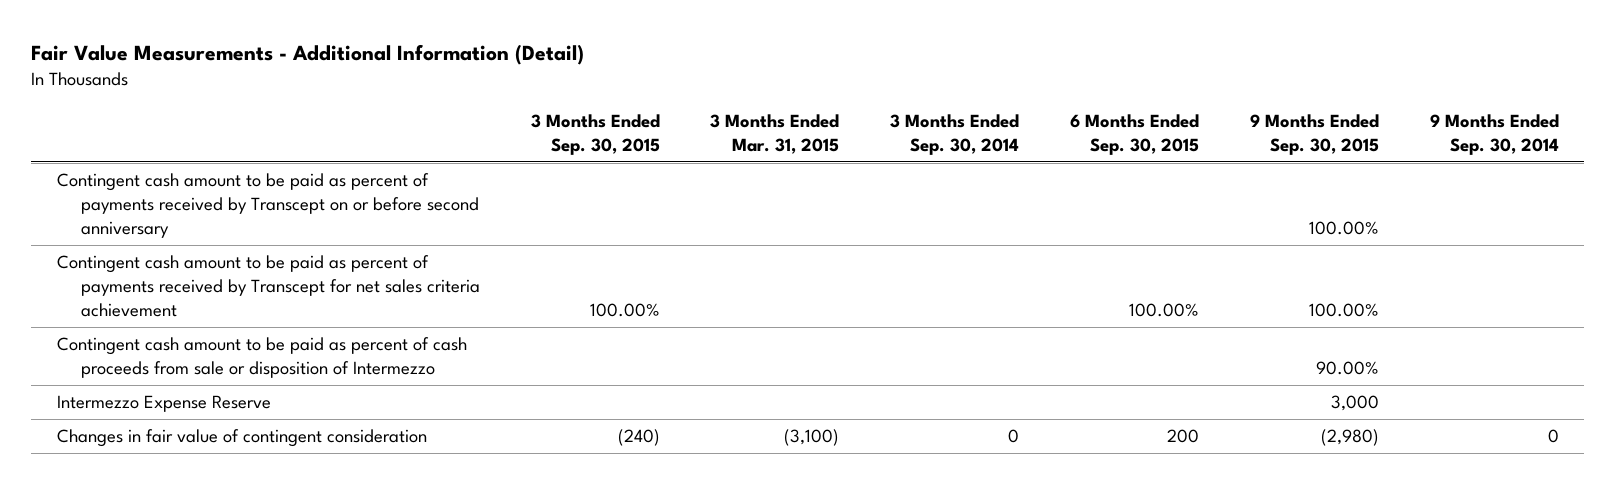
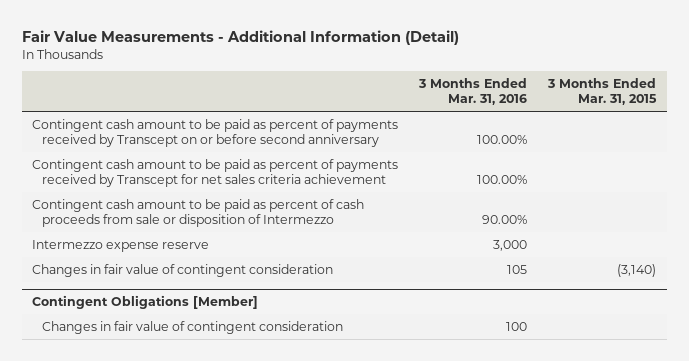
- | 3 Months Ended Sep. 30, 2015 | 3 Months Ended Mar. 31, 2015 | 3 Months Ended Sep. 30, 2014 | 6 Months Ended Sep. 30, 2015 | 9 Months Ended Sep. 30, 2015 | 9 Months Ended Sep. 30, 2014
+ | 3 Months Ended Mar. 31, 2016 | 3 Months Ended Mar. 31, 2015
- Intermezzo Expense Reserve | | | | | 3,000 |
- Changes in fair value of contingent consideration | (240) | (3,100) | 0 | 200 | (2,980) | 0
+ Intermezzo expense reserve | 3,000 |
+ Changes in fair value of contingent consideration | 105 | (3,140)
+ Contingent Obligations [Member]
+ Changes in fair value of contingent consideration | 100 |

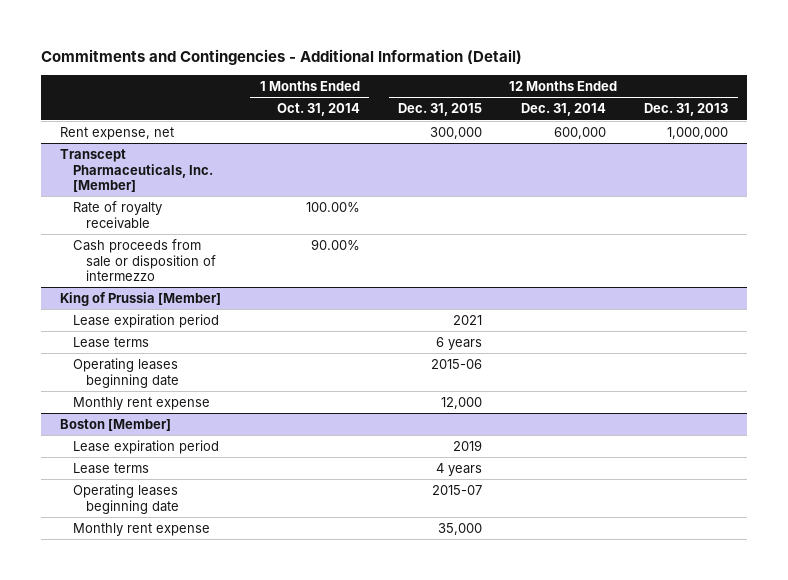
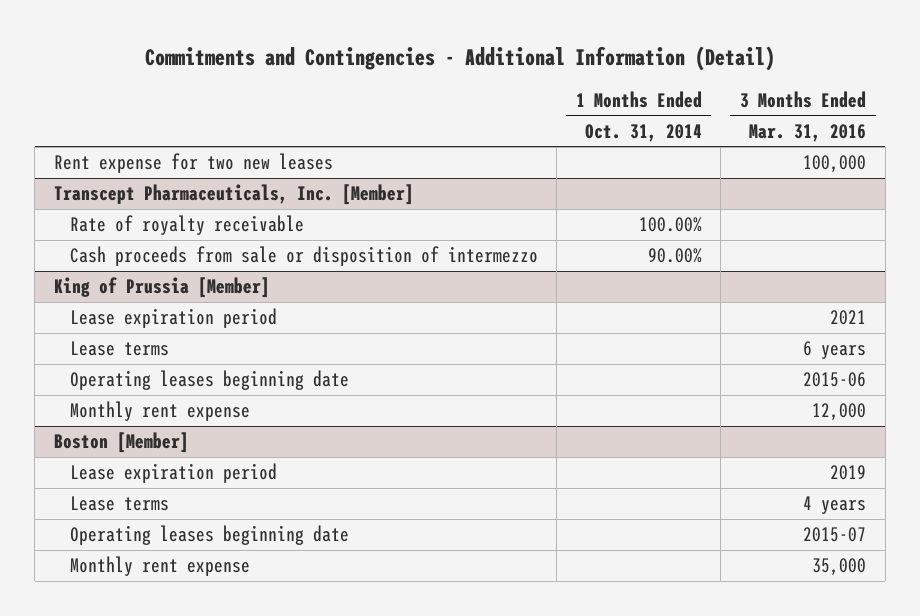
- | 1 Months Ended Oct. 31, 2014 | 12 Months Ended Dec. 31, 2015 | 12 Months Ended Dec. 31, 2014 | 12 Months Ended Dec. 31, 2013
+ | 1 Months Ended Oct. 31, 2014 | 3 Months Ended Mar. 31, 2016
- Rent expense, net | | 300,000 | 600,000 | 1,000,000
+ Rent expense for two new leases | | 100,000

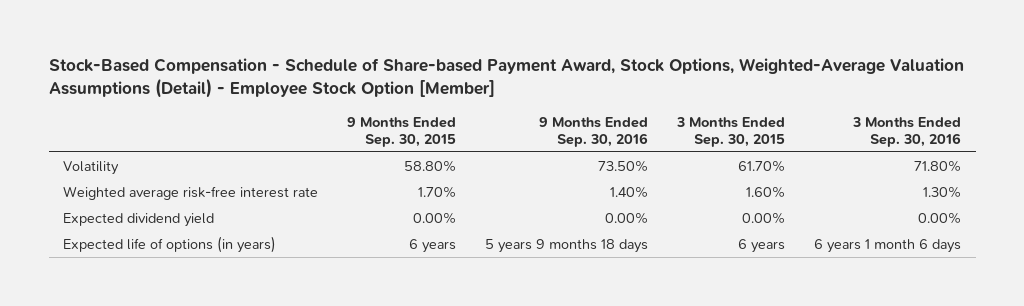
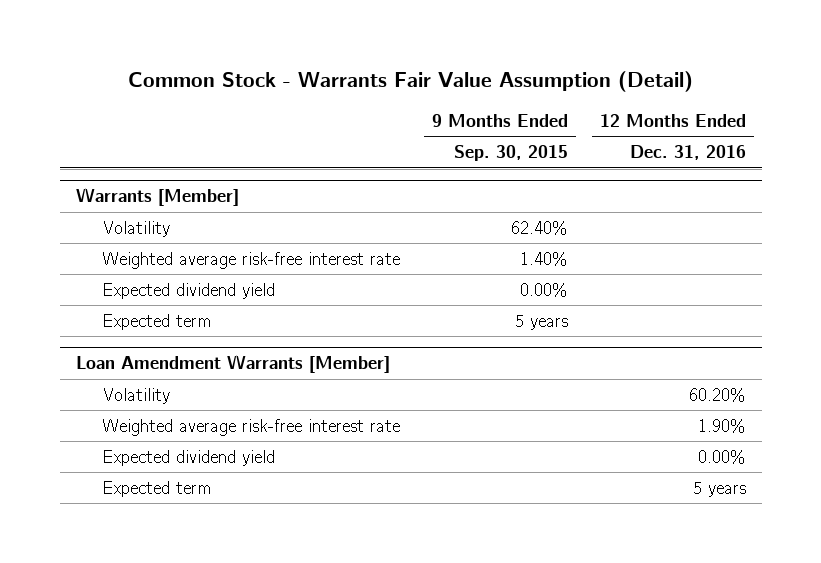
- Stock-Based Compensation - Schedule of Share-based Payment Award, Stock Options, Weighted-Average Valuation Assumptions (Detail) - Employee Stock Option [Member]
+ Common Stock - Warrants Fair Value Assumption (Detail)
- | 9 Months Ended Sep. 30, 2015 | 9 Months Ended Sep. 30, 2016 | 3 Months Ended Sep. 30, 2015 | 3 Months Ended Sep. 30, 2016
+ | 9 Months Ended Sep. 30, 2015 | 12 Months Ended Dec. 31, 2016
- Volatility | 58.80% | 73.50% | 61.70% | 71.80%
- Weighted average risk-free interest rate | 1.70% | 1.40% | 1.60% | 1.30%
- Expected dividend yield | 0.00% | 0.00% | 0.00% | 0.00%
- Expected life of options (in years) | 6 years | 5 years 9 months 18 days | 6 years | 6 years 1 month 6 days
+ Warrants [Member]
+ Volatility | 62.40% |
+ Weighted average risk-free interest rate | 1.40% |
+ Expected dividend yield | 0.00% |
+ Expected term | 5 years |
+ Loan Amendment Warrants [Member]
+ Volatility | | 60.20%
+ Weighted average risk-free interest rate | | 1.90%
+ Expected dividend yield | | 0.00%
+ Expected term | | 5 years

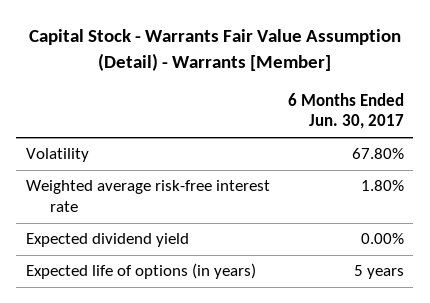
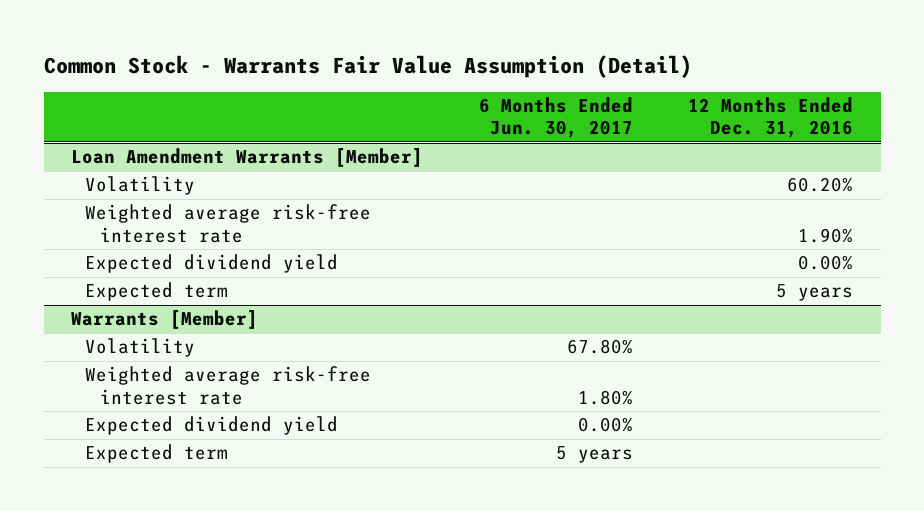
- Capital Stock - Warrants Fair Value Assumption (Detail) - Warrants [Member]
+ Common Stock - Warrants Fair Value Assumption (Detail)
- | 6 Months Ended Jun. 30, 2017
+ | 6 Months Ended Jun. 30, 2017 | 12 Months Ended Dec. 31, 2016
+ Loan Amendment Warrants [Member]
+ Volatility | | 60.20%
+ Weighted average risk-free interest rate | | 1.90%
+ Expected dividend yield | | 0.00%
+ Expected term | | 5 years
+ Warrants [Member]
- Expected life of options (in years) | 5 years
+ Expected term | 5 years |

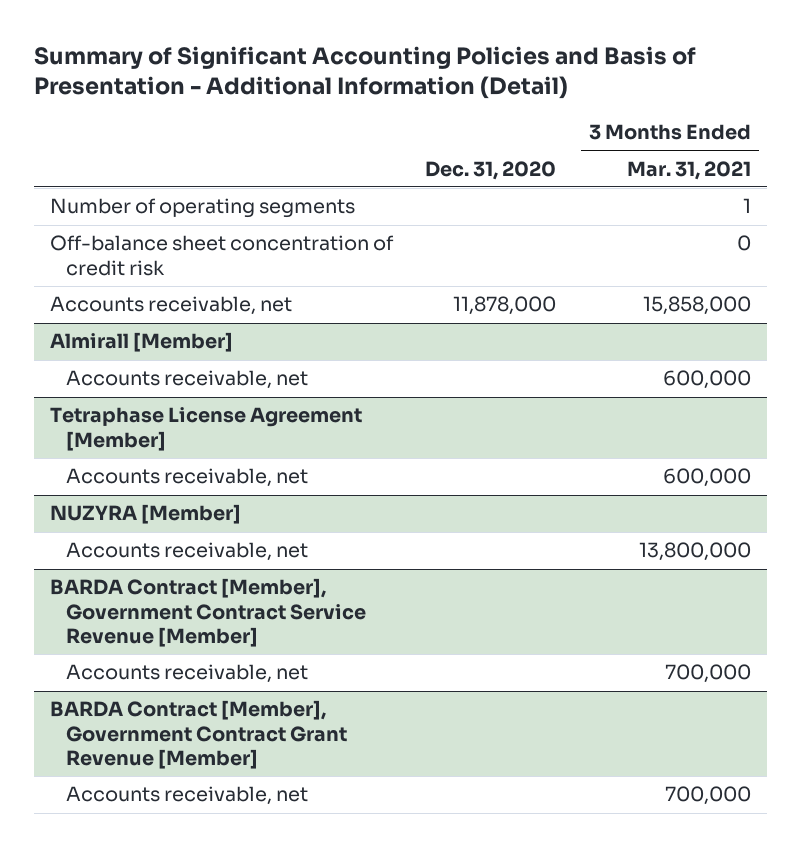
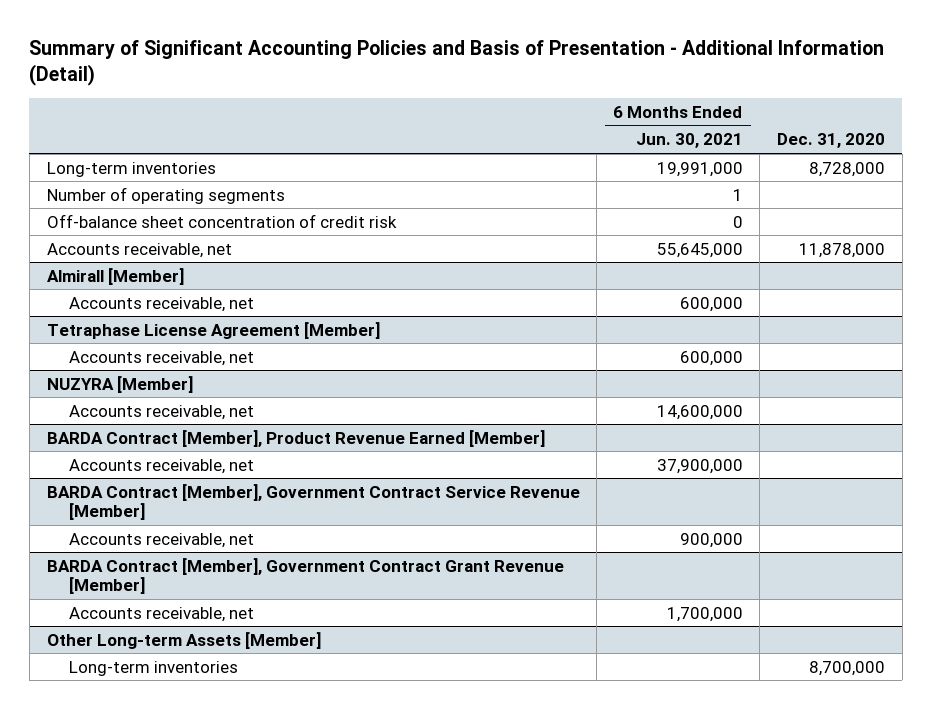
- | Dec. 31, 2020 | 3 Months Ended Mar. 31, 2021
+ | 6 Months Ended Jun. 30, 2021 | Dec. 31, 2020
+ Long-term inventories | 19,991,000 | 8,728,000
+ BARDA Contract [Member], Product Revenue Earned [Member]
+ Accounts receivable, net | 37,900,000 |
+ Other Long-term Assets [Member]
+ Long-term inventories | | 8,700,000

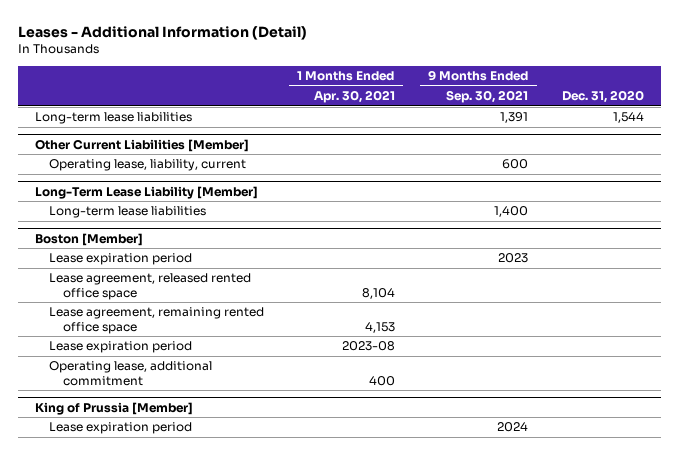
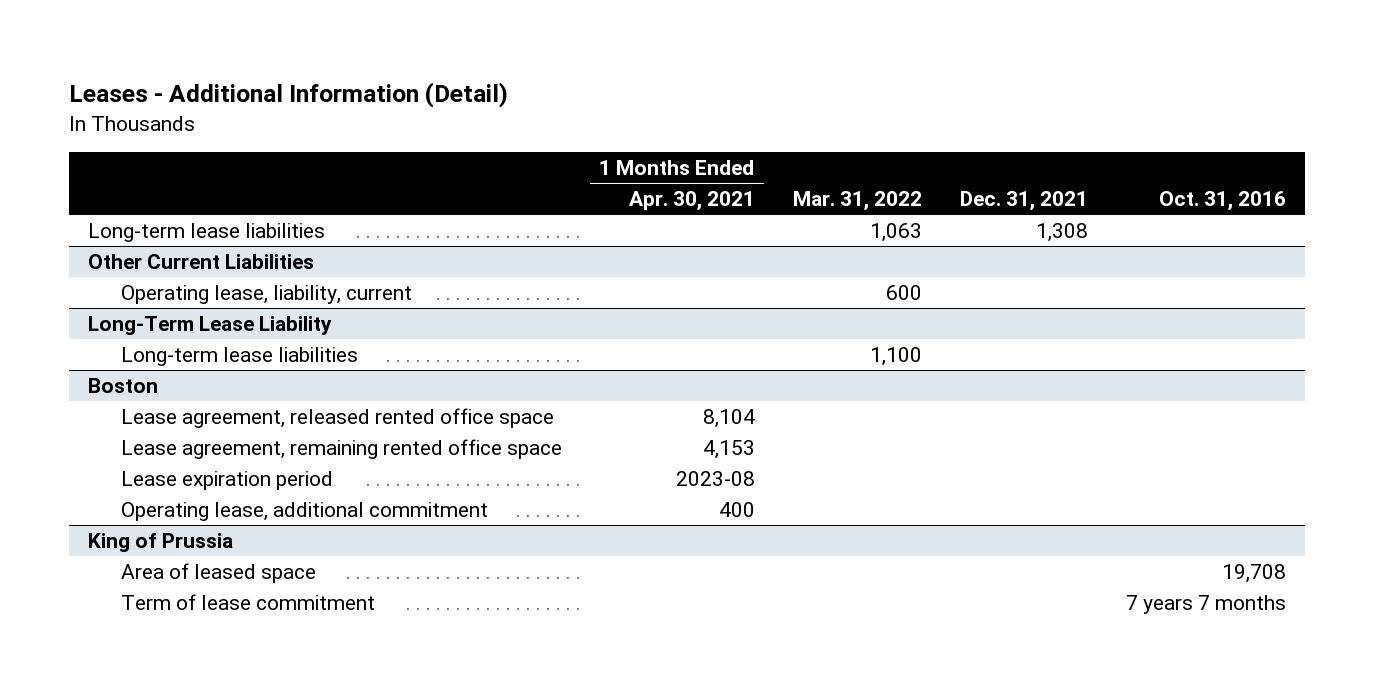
- | 1 Months Ended Apr. 30, 2021 | 9 Months Ended Sep. 30, 2021 | Dec. 31, 2020
+ | 1 Months Ended Apr. 30, 2021 | Mar. 31, 2022 | Dec. 31, 2021 | Oct. 31, 2016
- Other Current Liabilities [Member]
+ Other Current Liabilities
- Long-Term Lease Liability [Member]
+ Long-Term Lease Liability
- Boston [Member]
- Lease expiration period | | 2023 |
+ Boston
- King of Prussia [Member]
- Lease expiration period | | 2024 |
+ King of Prussia
+ Area of leased space | | | | 19,708
+ Term of lease commitment | | | | 7 years 7 months

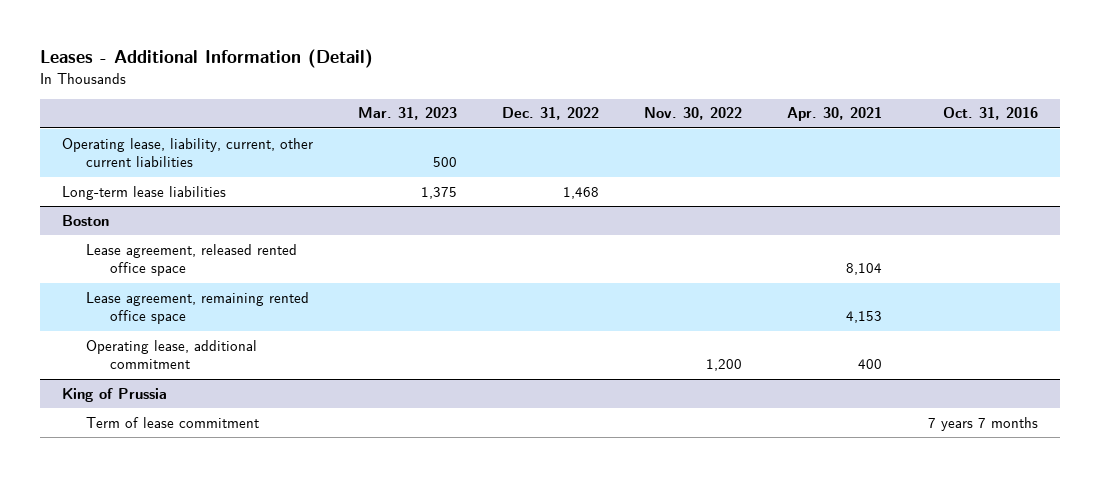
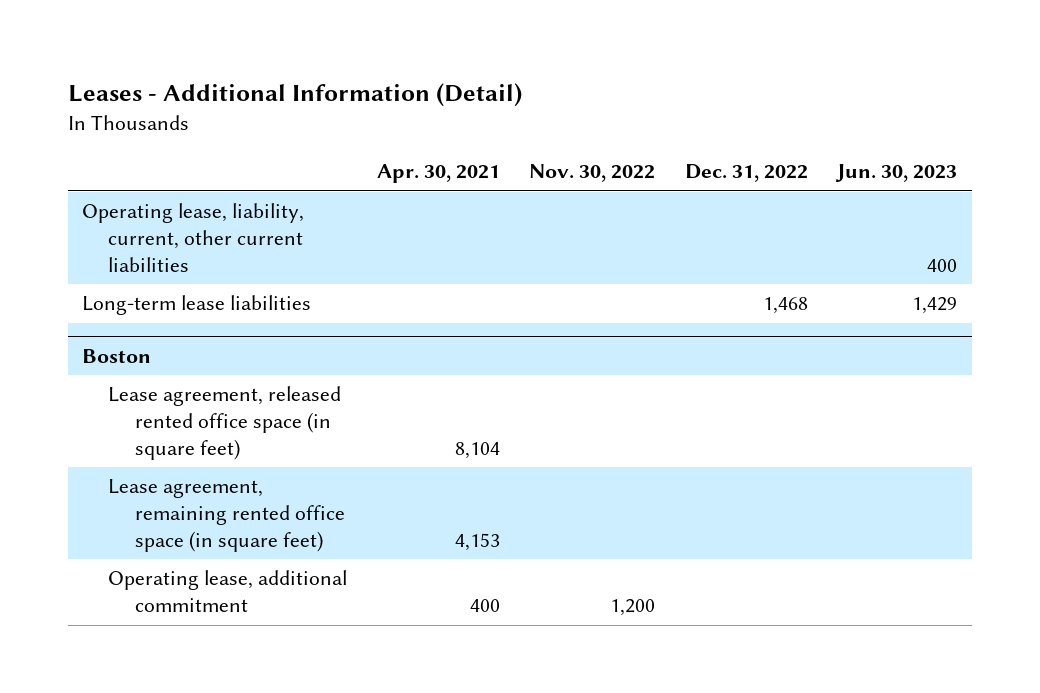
- | Mar. 31, 2023 | Dec. 31, 2022 | Nov. 30, 2022 | Apr. 30, 2021 | Oct. 31, 2016
+ | Apr. 30, 2021 | Nov. 30, 2022 | Dec. 31, 2022 | Jun. 30, 2023
@ Boston
- Lease agreement, released rented office space | | | | 8,104 |
- Lease agreement, remaining rented office space | | | | 4,153 |
+ Lease agreement, released rented office space (in square feet) | 8,104 | | |
+ Lease agreement, remaining rented office space (in square feet) | 4,153 | | |
- King of Prussia
- Term of lease commitment | | | | | 7 years 7 months

